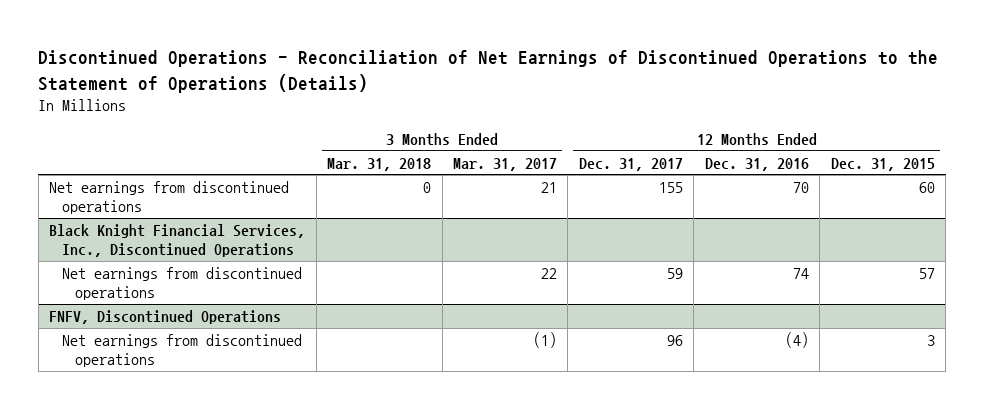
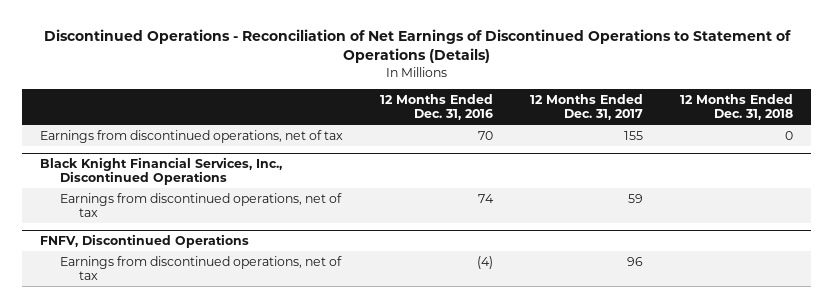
- Discontinued Operations - Reconciliation of Net Earnings of Discontinued Operations to the Statement of Operations (Details)
+ Discontinued Operations - Reconciliation of Net Earnings of Discontinued Operations to Statement of Operations (Details)
- | 3 Months Ended Mar. 31, 2018 | 3 Months Ended Mar. 31, 2017 | 12 Months Ended Dec. 31, 2017 | 12 Months Ended Dec. 31, 2016 | 12 Months Ended Dec. 31, 2015
+ | 12 Months Ended Dec. 31, 2016 | 12 Months Ended Dec. 31, 2017 | 12 Months Ended Dec. 31, 2018
- Net earnings from discontinued operations | 0 | 21 | 155 | 70 | 60
+ Earnings from discontinued operations, net of tax | 70 | 155 | 0
@ Black Knight Financial Services, Inc., Discontinued Operations
- Net earnings from discontinued operations | | 22 | 59 | 74 | 57
+ Earnings from discontinued operations, net of tax | 74 | 59 |
@ FNFV, Discontinued Operations
- Net earnings from discontinued operations | | (1) | 96 | (4) | 3
+ Earnings from discontinued operations, net of tax | (4) | 96 |

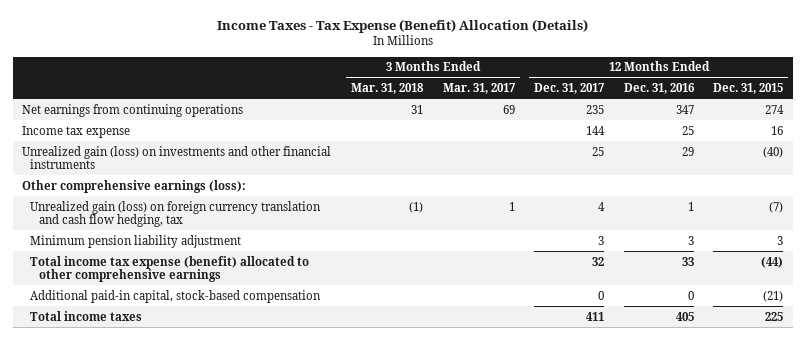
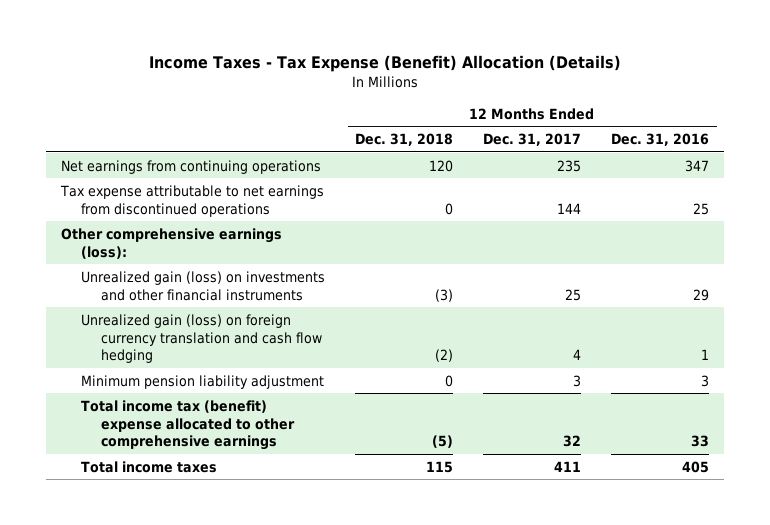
- | 3 Months Ended Mar. 31, 2018 | 3 Months Ended Mar. 31, 2017 | 12 Months Ended Dec. 31, 2017 | 12 Months Ended Dec. 31, 2016 | 12 Months Ended Dec. 31, 2015
+ | 12 Months Ended Dec. 31, 2018 | 12 Months Ended Dec. 31, 2017 | 12 Months Ended Dec. 31, 2016
- Income tax expense | | | 144 | 25 | 16
+ Tax expense attributable to net earnings from discontinued operations | 0 | 144 | 25
- Unrealized gain (loss) on foreign currency translation and cash flow hedging, tax | (1) | 1 | 4 | 1 | (7)
moved down: Unrealized gain (loss) on investments and other financial instruments | (3) | 25 | 29
+ Unrealized gain (loss) on foreign currency translation and cash flow hedging | (2) | 4 | 1
- Total income tax expense (benefit) allocated to other comprehensive earnings | | | 32 | 33 | (44)
- Additional paid-in capital, stock-based compensation | | | 0 | 0 | (21)
+ Total income tax (benefit) expense allocated to other comprehensive earnings | (5) | 32 | 33

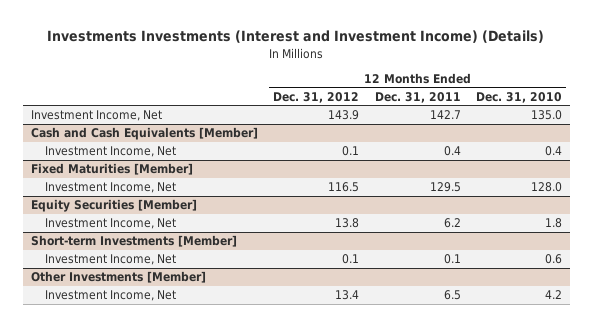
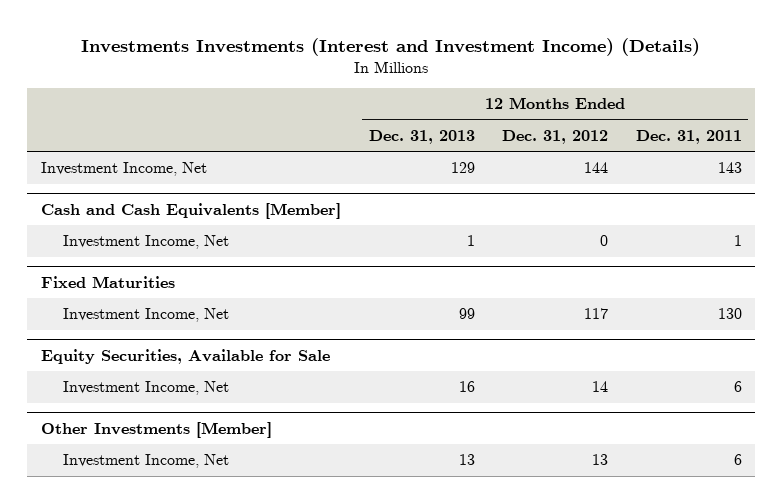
- | 12 Months Ended Dec. 31, 2012 | 12 Months Ended Dec. 31, 2011 | 12 Months Ended Dec. 31, 2010
+ | 12 Months Ended Dec. 31, 2013 | 12 Months Ended Dec. 31, 2012 | 12 Months Ended Dec. 31, 2011
- Investment Income, Net | 143.9 | 142.7 | 135.0
+ Investment Income, Net | 129 | 144 | 143
@ Cash and Cash Equivalents [Member]
- Investment Income, Net | 0.1 | 0.4 | 0.4
- Fixed Maturities [Member]
- Investment Income, Net | 116.5 | 129.5 | 128.0
- Equity Securities [Member]
- Investment Income, Net | 13.8 | 6.2 | 1.8
- Short-term Investments [Member]
- Investment Income, Net | 0.1 | 0.1 | 0.6
@ Cash and Cash Equivalents [Member]
+ Investment Income, Net | 1 | 0 | 1
+ Fixed Maturities
+ Investment Income, Net | 99 | 117 | 130
+ Equity Securities, Available for Sale
+ Investment Income, Net | 16 | 14 | 6
@ Other Investments [Member]
- Investment Income, Net | 13.4 | 6.5 | 4.2
+ Investment Income, Net | 13 | 13 | 6

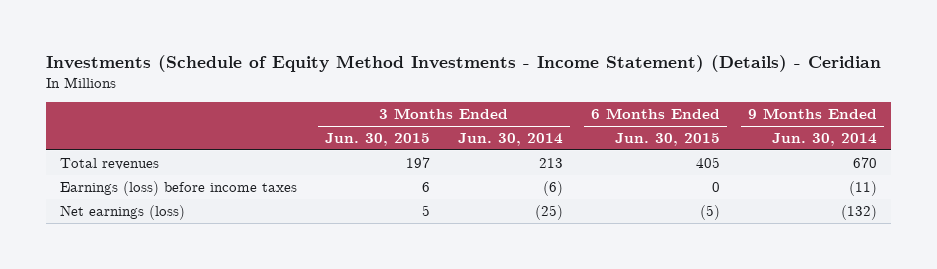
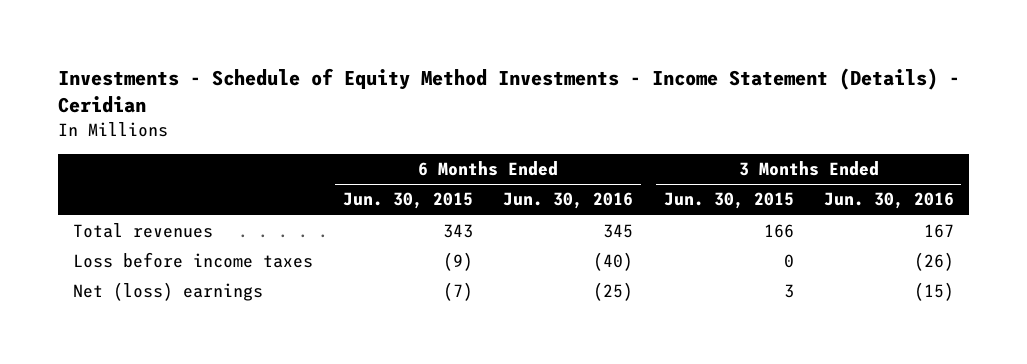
- Investments (Schedule of Equity Method Investments - Income Statement) (Details) - Ceridian
+ Investments - Schedule of Equity Method Investments - Income Statement (Details) - Ceridian
- | 3 Months Ended Jun. 30, 2015 | 3 Months Ended Jun. 30, 2014 | 6 Months Ended Jun. 30, 2015 | 9 Months Ended Jun. 30, 2014
+ | 6 Months Ended Jun. 30, 2015 | 6 Months Ended Jun. 30, 2016 | 3 Months Ended Jun. 30, 2015 | 3 Months Ended Jun. 30, 2016
- Total revenues | 197 | 213 | 405 | 670
- Earnings (loss) before income taxes | 6 | (6) | 0 | (11)
- Net earnings (loss) | 5 | (25) | (5) | (132)
+ Total revenues | 343 | 345 | 166 | 167
+ Loss before income taxes | (9) | (40) | 0 | (26)
+ Net (loss) earnings | (7) | (25) | 3 | (15)

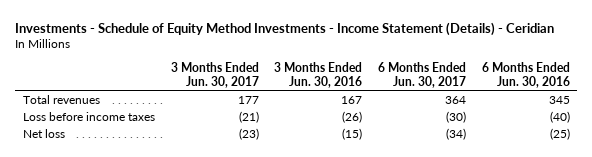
- | 6 Months Ended Jun. 30, 2015 | 6 Months Ended Jun. 30, 2016 | 3 Months Ended Jun. 30, 2015 | 3 Months Ended Jun. 30, 2016
+ | 3 Months Ended Jun. 30, 2017 | 3 Months Ended Jun. 30, 2016 | 6 Months Ended Jun. 30, 2017 | 6 Months Ended Jun. 30, 2016
- Net (loss) earnings | (7) | (25) | 3 | (15)
+ Net loss | (23) | (15) | (34) | (25)

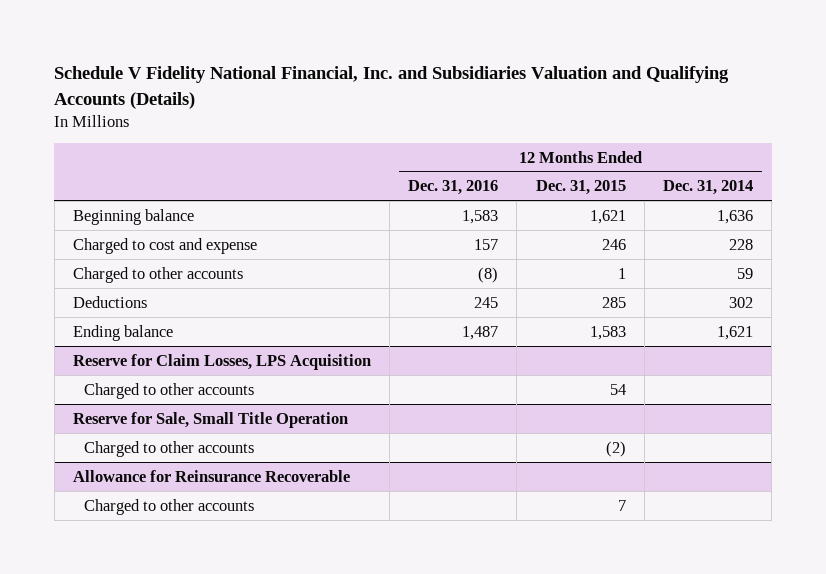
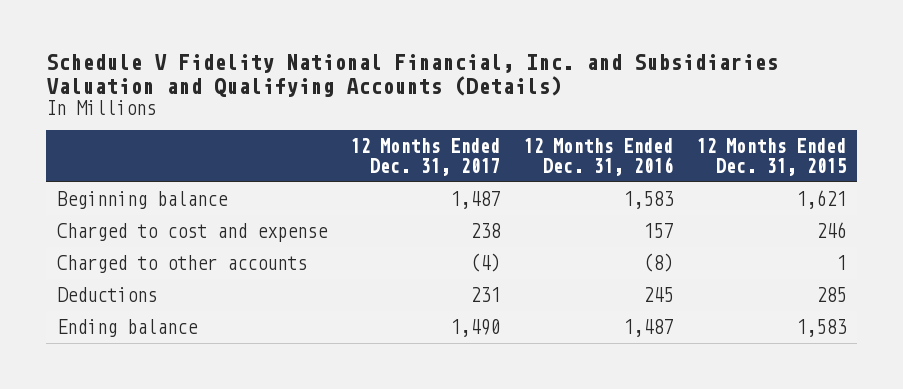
- | 12 Months Ended Dec. 31, 2016 | 12 Months Ended Dec. 31, 2015 | 12 Months Ended Dec. 31, 2014
+ | 12 Months Ended Dec. 31, 2017 | 12 Months Ended Dec. 31, 2016 | 12 Months Ended Dec. 31, 2015
- Reserve for Claim Losses, LPS Acquisition
- Charged to other accounts | | 54 |
- Reserve for Sale, Small Title Operation
- Charged to other accounts | | (2) |
- Allowance for Reinsurance Recoverable
- Charged to other accounts | | 7 |

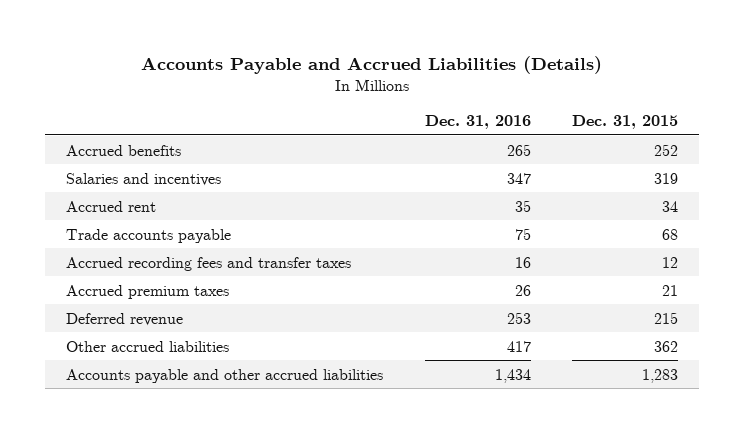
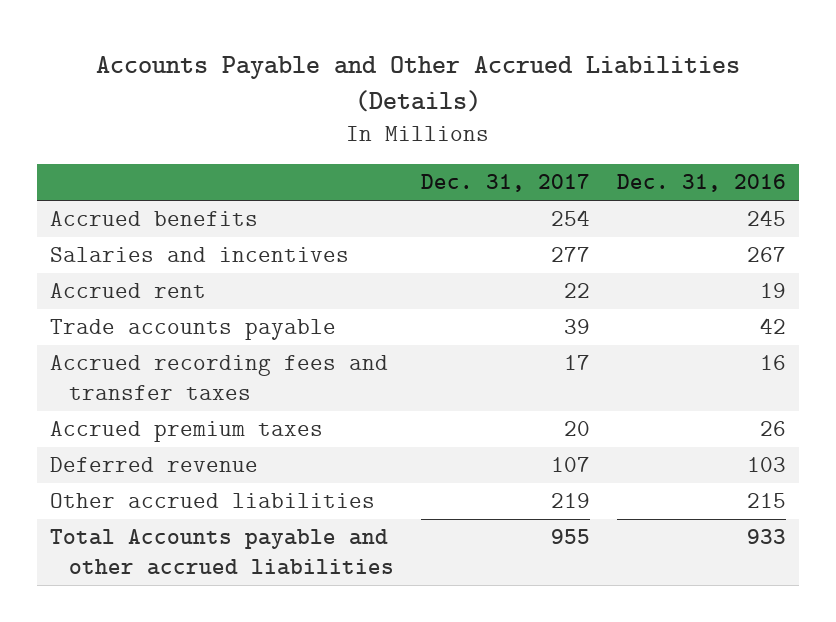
- Accounts Payable and Accrued Liabilities (Details)
+ Accounts Payable and Other Accrued Liabilities (Details)
- | Dec. 31, 2016 | Dec. 31, 2015
+ | Dec. 31, 2017 | Dec. 31, 2016
- Accrued benefits | 265 | 252
- Salaries and incentives | 347 | 319
- Accrued rent | 35 | 34
- Trade accounts payable | 75 | 68
+ Accrued benefits | 254 | 245
+ Salaries and incentives | 277 | 267
+ Accrued rent | 22 | 19
+ Trade accounts payable | 39 | 42
- Deferred revenue | 253 | 215
- Other accrued liabilities | 417 | 362
- Accounts payable and other accrued liabilities | 1,434 | 1,283
+ Deferred revenue | 107 | 103
+ Other accrued liabilities | 219 | 215
+ Total Accounts payable and other accrued liabilities | 955 | 933

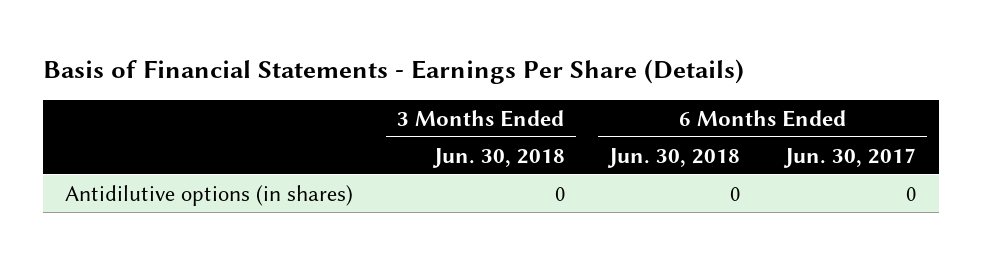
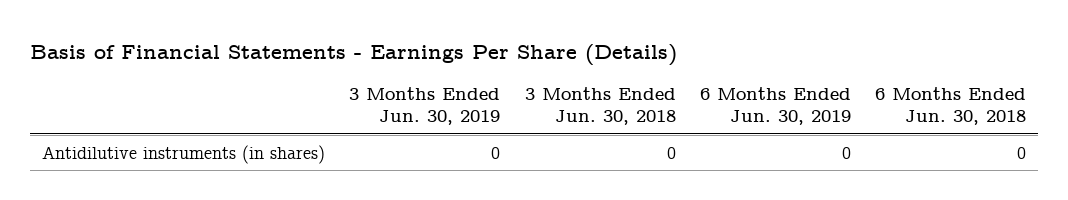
- | 3 Months Ended Jun. 30, 2018 | 6 Months Ended Jun. 30, 2018 | 6 Months Ended Jun. 30, 2017
+ | 3 Months Ended Jun. 30, 2019 | 3 Months Ended Jun. 30, 2018 | 6 Months Ended Jun. 30, 2019 | 6 Months Ended Jun. 30, 2018
- Antidilutive options (in shares) | 0 | 0 | 0
+ Antidilutive instruments (in shares) | 0 | 0 | 0 | 0

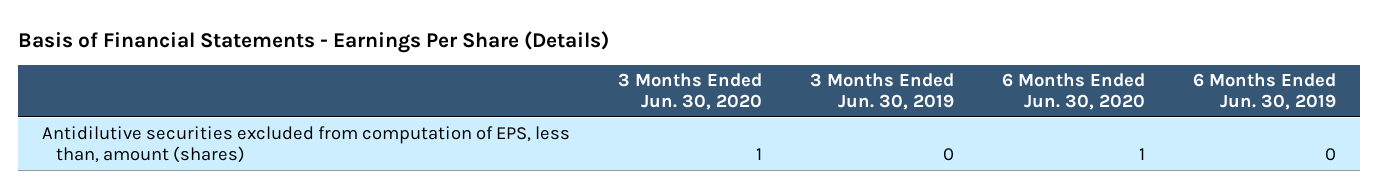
- | 3 Months Ended Jun. 30, 2019 | 3 Months Ended Jun. 30, 2018 | 6 Months Ended Jun. 30, 2019 | 6 Months Ended Jun. 30, 2018
+ | 3 Months Ended Jun. 30, 2020 | 3 Months Ended Jun. 30, 2019 | 6 Months Ended Jun. 30, 2020 | 6 Months Ended Jun. 30, 2019
- Antidilutive instruments (in shares) | 0 | 0 | 0 | 0
+ Antidilutive securities excluded from computation of EPS, less than, amount (shares) | 1 | 0 | 1 | 0

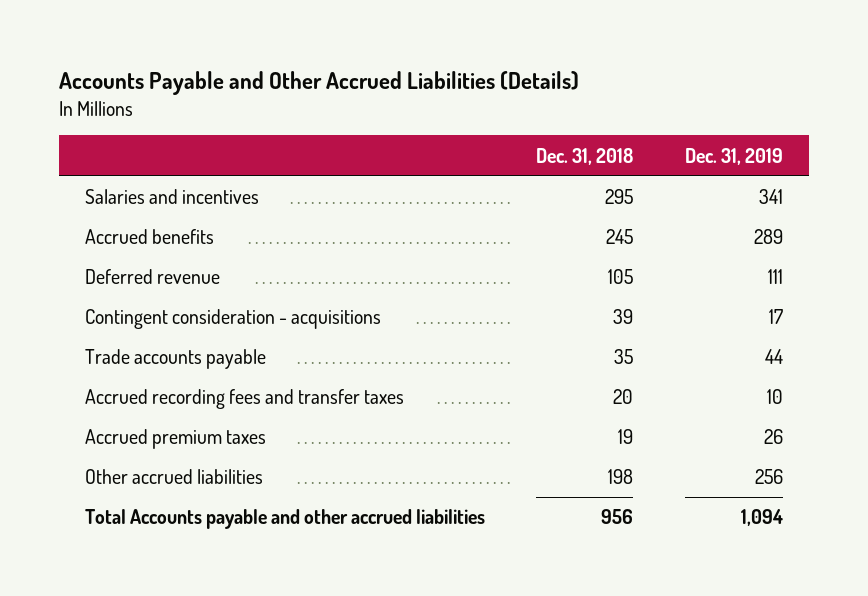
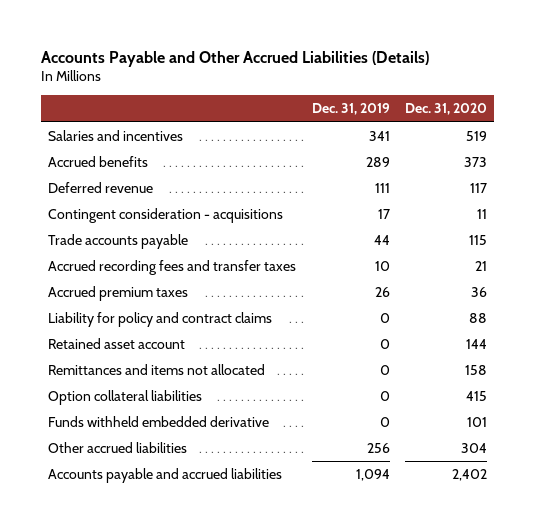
- | Dec. 31, 2018 | Dec. 31, 2019
+ | Dec. 31, 2019 | Dec. 31, 2020
+ Liability for policy and contract claims | 0 | 88
+ Retained asset account | 0 | 144
+ Remittances and items not allocated | 0 | 158
+ Option collateral liabilities | 0 | 415
+ Funds withheld embedded derivative | 0 | 101
- Total Accounts payable and other accrued liabilities | 956 | 1,094
+ Accounts payable and accrued liabilities | 1,094 | 2,402

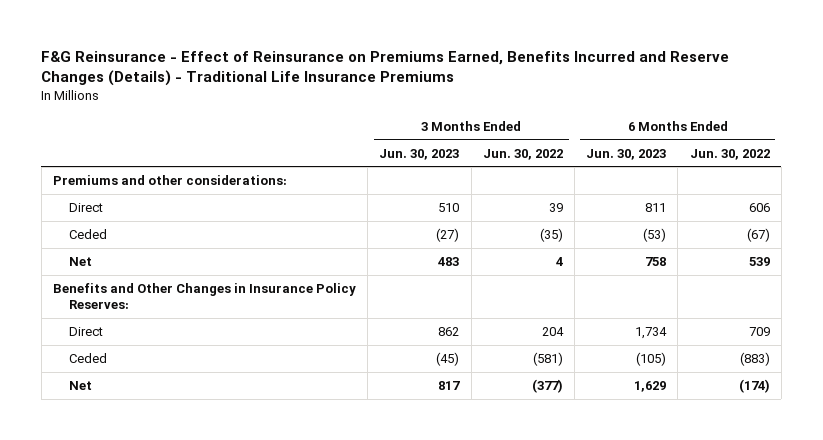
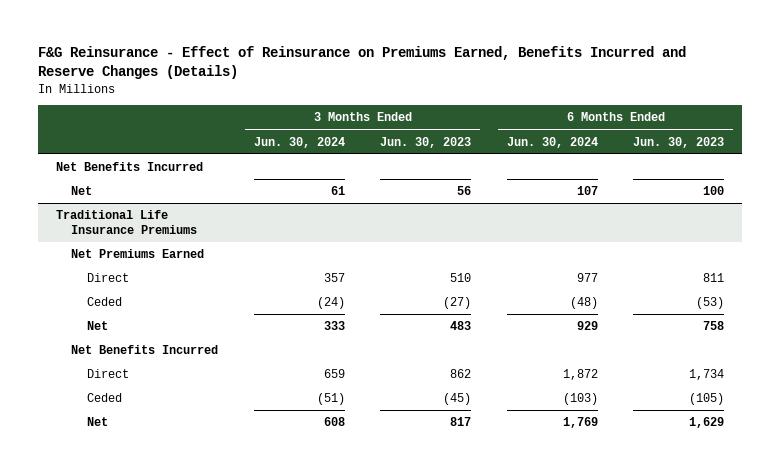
- F&G Reinsurance - Effect of Reinsurance on Premiums Earned, Benefits Incurred and Reserve Changes (Details) - Traditional Life Insurance Premiums
+ F&G Reinsurance - Effect of Reinsurance on Premiums Earned, Benefits Incurred and Reserve Changes (Details)
- | 3 Months Ended Jun. 30, 2023 | 3 Months Ended Jun. 30, 2022 | 6 Months Ended Jun. 30, 2023 | 6 Months Ended Jun. 30, 2022
+ | 3 Months Ended Jun. 30, 2024 | 3 Months Ended Jun. 30, 2023 | 6 Months Ended Jun. 30, 2024 | 6 Months Ended Jun. 30, 2023
- Premiums and other considerations:
+ Net Benefits Incurred
+ Net | 61 | 56 | 107 | 100
+ Traditional Life Insurance Premiums
+ Net Premiums Earned
- Benefits and Other Changes in Insurance Policy Reserves:
+ Net Benefits Incurred

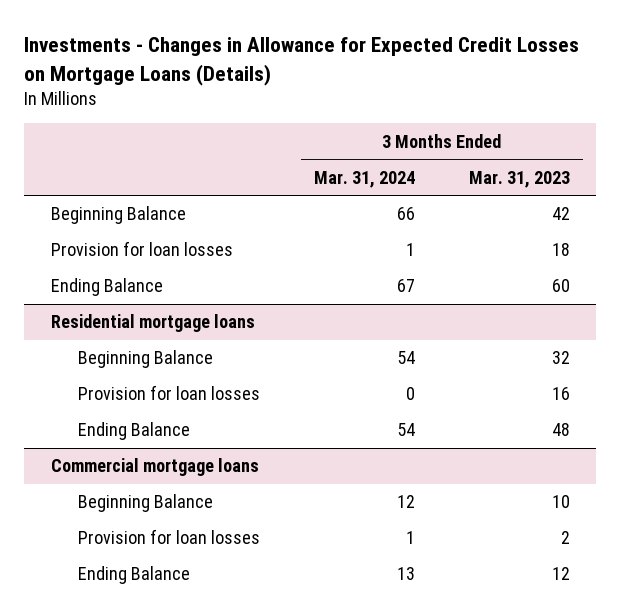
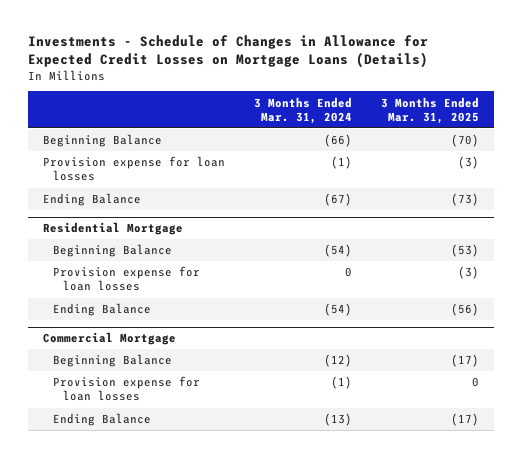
- Investments - Changes in Allowance for Expected Credit Losses on Mortgage Loans (Details)
+ Investments - Schedule of Changes in Allowance for Expected Credit Losses on Mortgage Loans (Details)
- | 3 Months Ended Mar. 31, 2024 | 3 Months Ended Mar. 31, 2023
+ | 3 Months Ended Mar. 31, 2024 | 3 Months Ended Mar. 31, 2025
- Beginning Balance | 66 | 42
- Provision for loan losses | 1 | 18
- Ending Balance | 67 | 60
- Residential mortgage loans
- Beginning Balance | 54 | 32
- Provision for loan losses | 0 | 16
- Ending Balance | 54 | 48
- Commercial mortgage loans
- Beginning Balance | 12 | 10
- Provision for loan losses | 1 | 2
- Ending Balance | 13 | 12
+ Beginning Balance | (66) | (70)
+ Provision expense for loan losses | (1) | (3)
+ Ending Balance | (67) | (73)
+ Residential Mortgage
+ Beginning Balance | (54) | (53)
+ Provision expense for loan losses | 0 | (3)
+ Ending Balance | (54) | (56)
+ Commercial Mortgage
+ Beginning Balance | (12) | (17)
+ Provision expense for loan losses | (1) | 0
+ Ending Balance | (13) | (17)

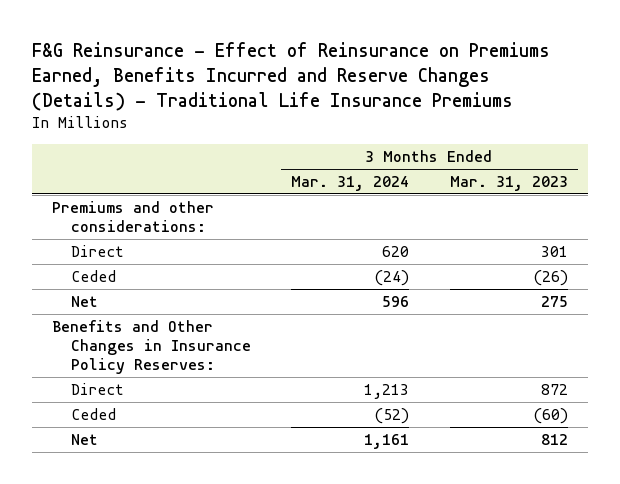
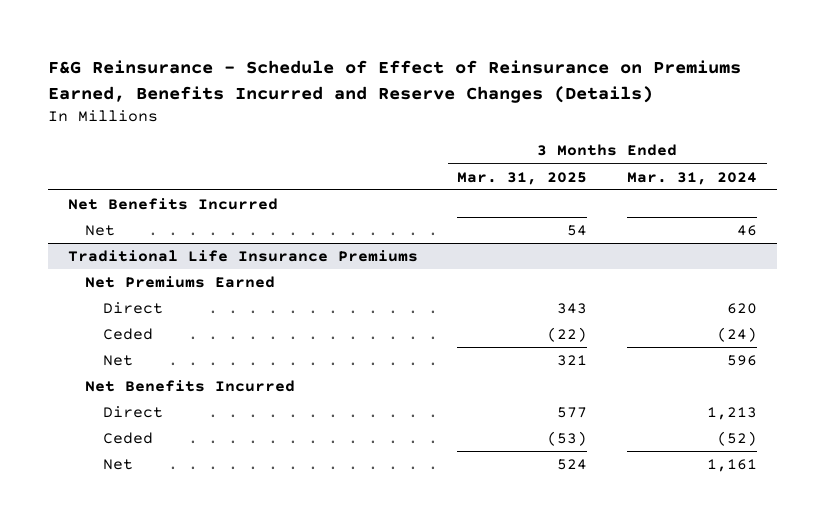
- F&G Reinsurance - Effect of Reinsurance on Premiums Earned, Benefits Incurred and Reserve Changes (Details) - Traditional Life Insurance Premiums
+ F&G Reinsurance - Schedule of Effect of Reinsurance on Premiums Earned, Benefits Incurred and Reserve Changes (Details)
- | 3 Months Ended Mar. 31, 2024 | 3 Months Ended Mar. 31, 2023
+ | 3 Months Ended Mar. 31, 2025 | 3 Months Ended Mar. 31, 2024
- Premiums and other considerations:
+ Net Benefits Incurred
+ Net | 54 | 46
+ Traditional Life Insurance Premiums
+ Net Premiums Earned
- Benefits and Other Changes in Insurance Policy Reserves:
+ Net Benefits Incurred

